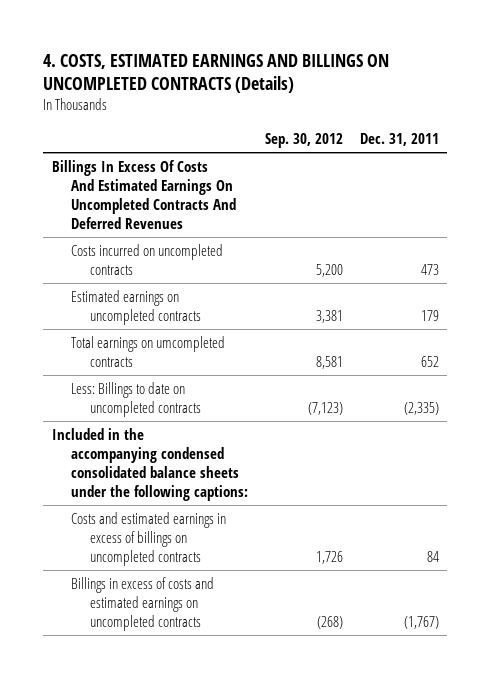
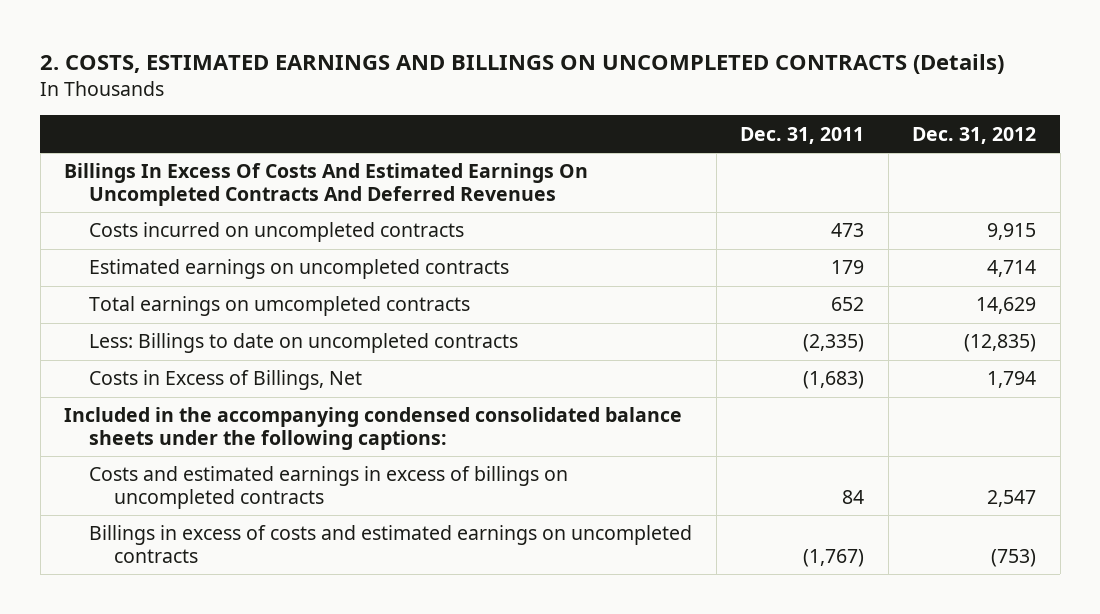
- 4. COSTS, ESTIMATED EARNINGS AND BILLINGS ON UNCOMPLETED CONTRACTS (Details)
+ 2. COSTS, ESTIMATED EARNINGS AND BILLINGS ON UNCOMPLETED CONTRACTS (Details)
- | Sep. 30, 2012 | Dec. 31, 2011
+ | Dec. 31, 2011 | Dec. 31, 2012
+ Costs in Excess of Billings, Net | (1,683) | 1,794

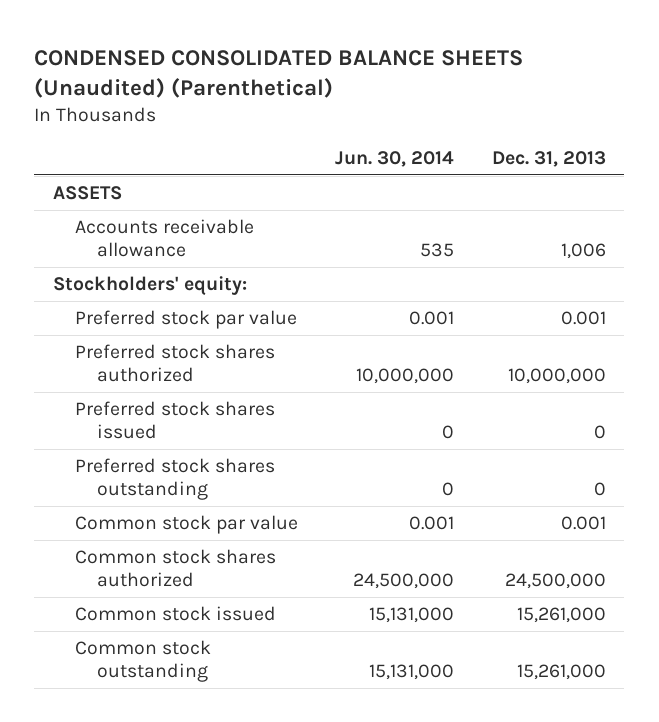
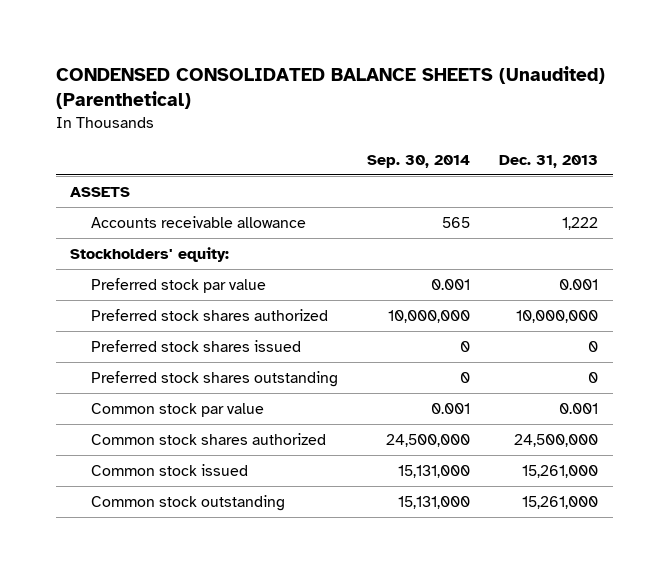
- | Jun. 30, 2014 | Dec. 31, 2013
+ | Sep. 30, 2014 | Dec. 31, 2013
- Accounts receivable allowance | 535 | 1,006
+ Accounts receivable allowance | 565 | 1,222

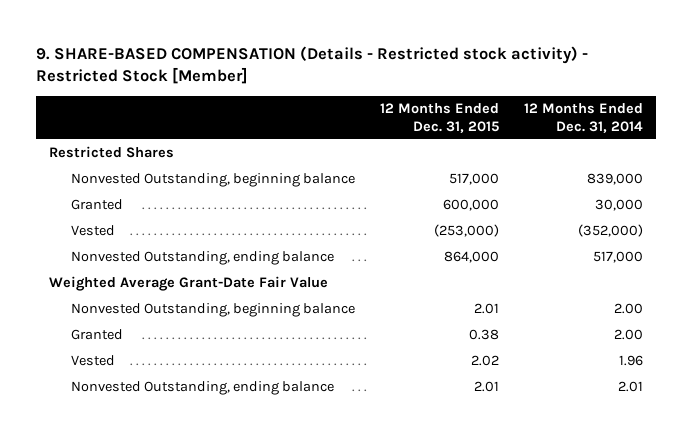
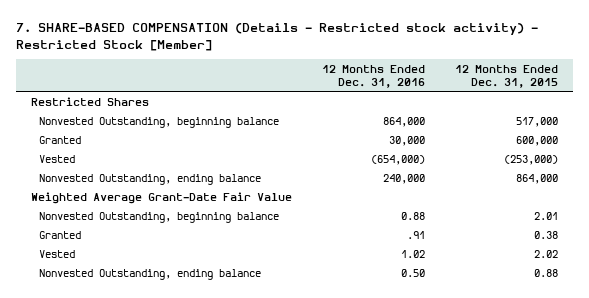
- 9. SHARE-BASED COMPENSATION (Details - Restricted stock activity) - Restricted Stock [Member]
+ 7. SHARE-BASED COMPENSATION (Details - Restricted stock activity) - Restricted Stock [Member]
- | 12 Months Ended Dec. 31, 2015 | 12 Months Ended Dec. 31, 2014
+ | 12 Months Ended Dec. 31, 2016 | 12 Months Ended Dec. 31, 2015
- Nonvested Outstanding, ending balance | 2.01 | 2.01
+ Nonvested Outstanding, ending balance | 0.50 | 0.88

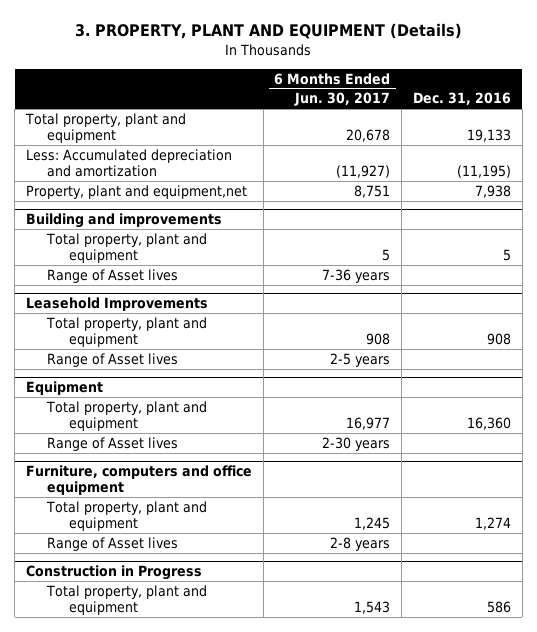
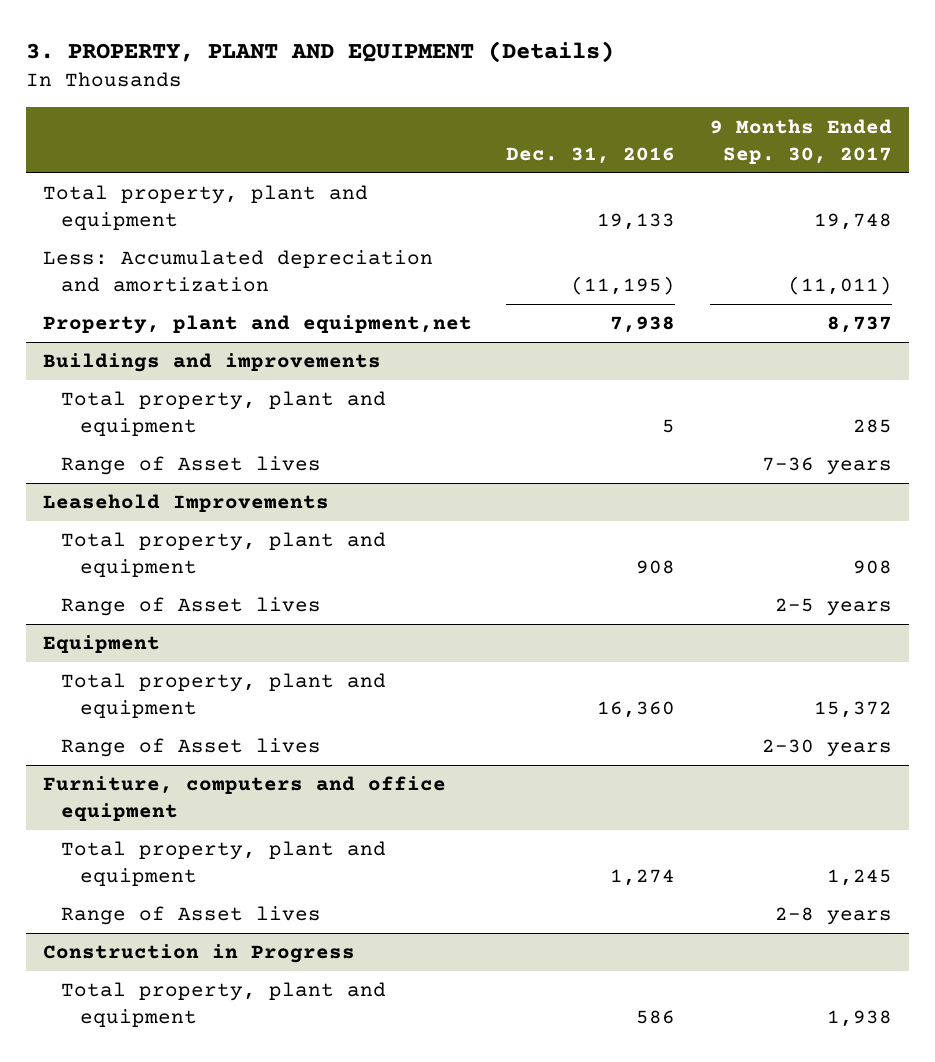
- | 6 Months Ended Jun. 30, 2017 | Dec. 31, 2016
+ | Dec. 31, 2016 | 9 Months Ended Sep. 30, 2017
- Building and improvements
+ Buildings and improvements

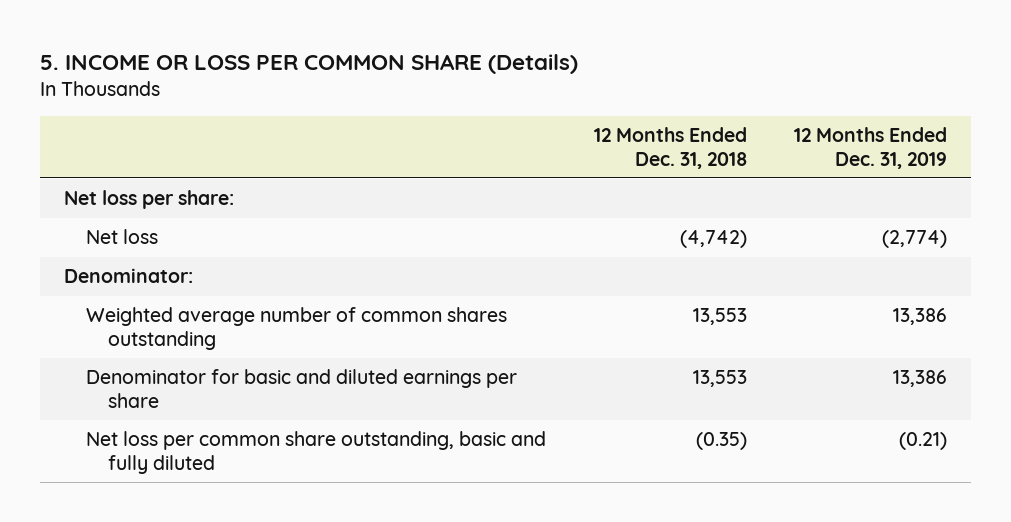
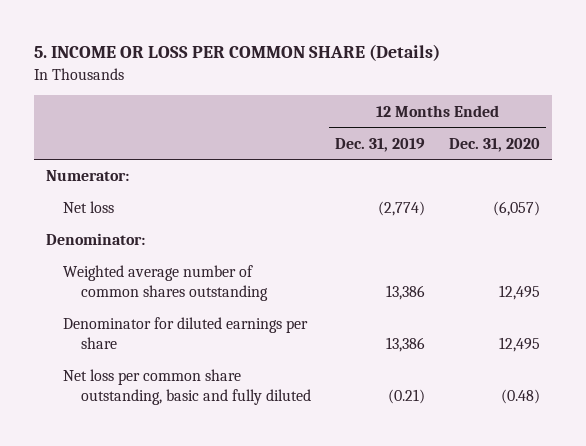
- | 12 Months Ended Dec. 31, 2018 | 12 Months Ended Dec. 31, 2019
+ | 12 Months Ended Dec. 31, 2019 | 12 Months Ended Dec. 31, 2020
- Net loss per share:
+ Numerator:
- Denominator for basic and diluted earnings per share | 13,553 | 13,386
+ Denominator for diluted earnings per share | 13,386 | 12,495

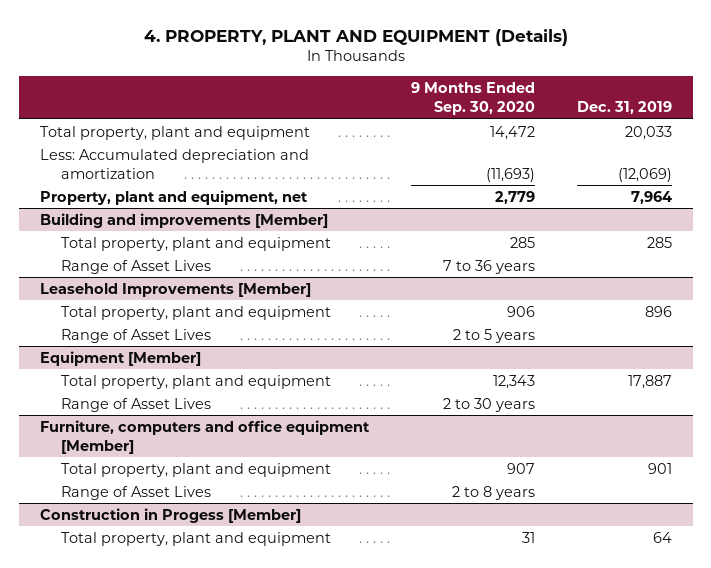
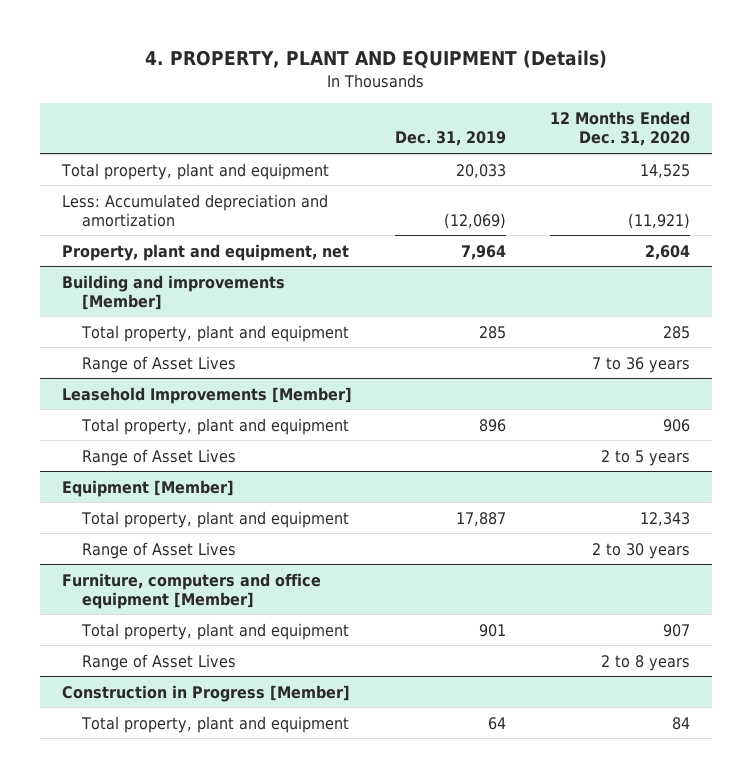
- | 9 Months Ended Sep. 30, 2020 | Dec. 31, 2019
+ | Dec. 31, 2019 | 12 Months Ended Dec. 31, 2020
- Construction in Progess [Member]
+ Construction in Progress [Member]

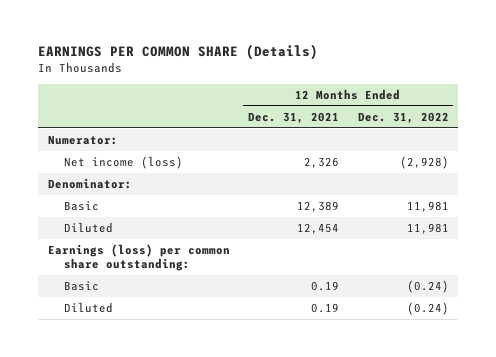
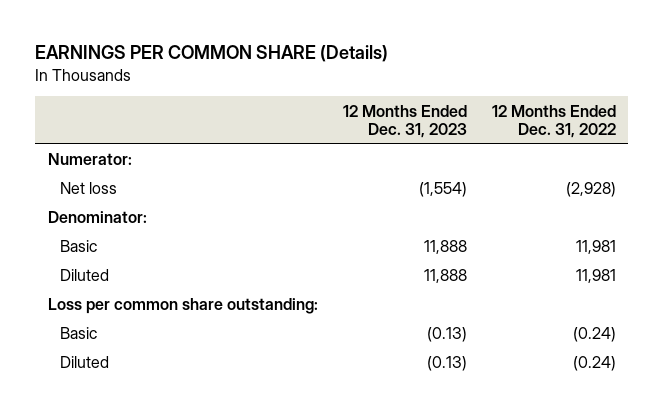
- | 12 Months Ended Dec. 31, 2021 | 12 Months Ended Dec. 31, 2022
+ | 12 Months Ended Dec. 31, 2023 | 12 Months Ended Dec. 31, 2022
- Net income (loss) | 2,326 | (2,928)
+ Net loss | (1,554) | (2,928)
- Earnings (loss) per common share outstanding:
+ Loss per common share outstanding:

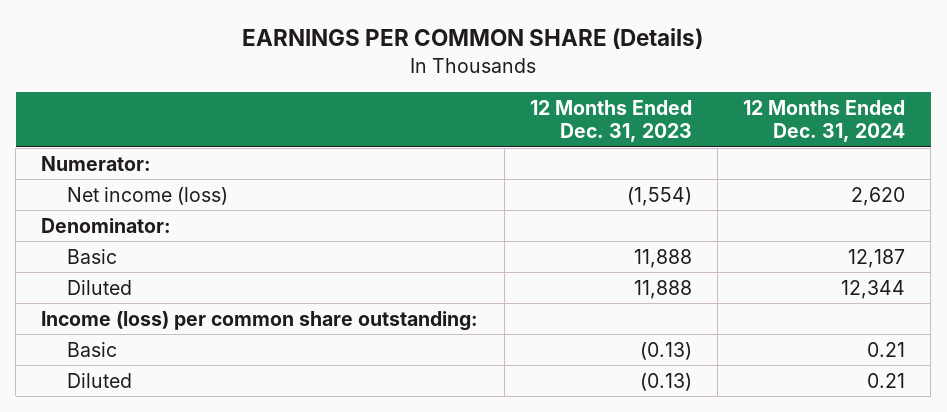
- | 12 Months Ended Dec. 31, 2023 | 12 Months Ended Dec. 31, 2022
+ | 12 Months Ended Dec. 31, 2023 | 12 Months Ended Dec. 31, 2024
- Net loss | (1,554) | (2,928)
+ Net income (loss) | (1,554) | 2,620
- Loss per common share outstanding:
+ Income (loss) per common share outstanding:

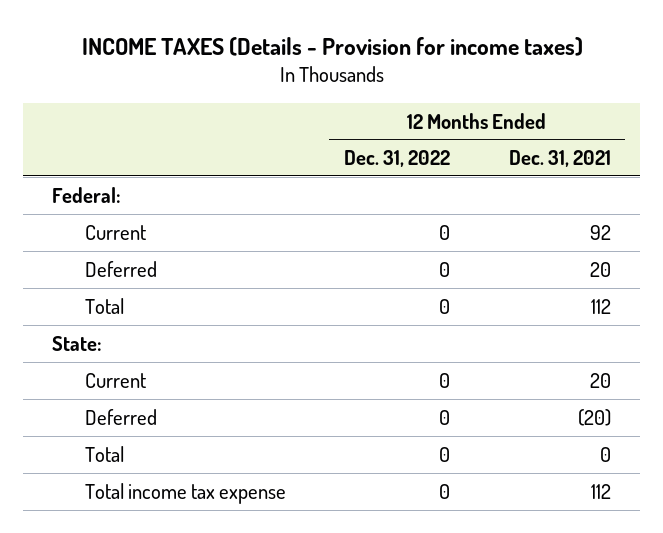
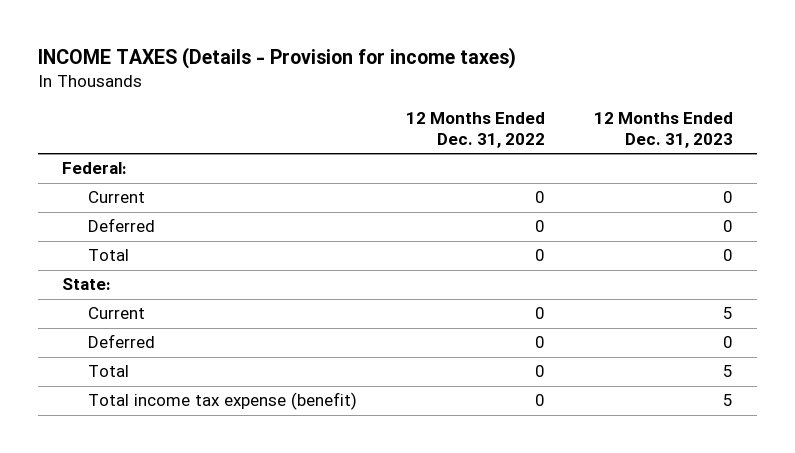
- | 12 Months Ended Dec. 31, 2022 | 12 Months Ended Dec. 31, 2021
+ | 12 Months Ended Dec. 31, 2022 | 12 Months Ended Dec. 31, 2023
- Total income tax expense | 0 | 112
+ Total income tax expense (benefit) | 0 | 5

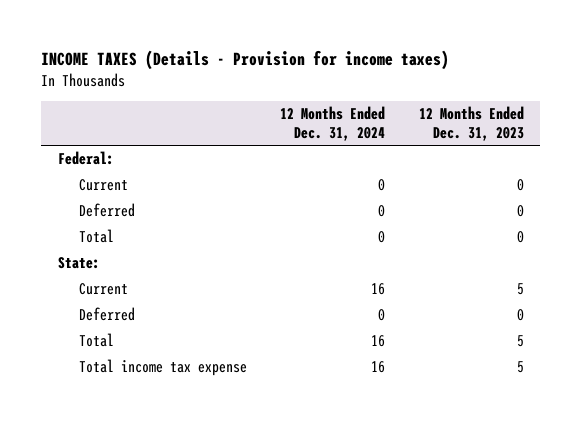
- | 12 Months Ended Dec. 31, 2022 | 12 Months Ended Dec. 31, 2023
+ | 12 Months Ended Dec. 31, 2024 | 12 Months Ended Dec. 31, 2023
- Total income tax expense (benefit) | 0 | 5
+ Total income tax expense | 16 | 5

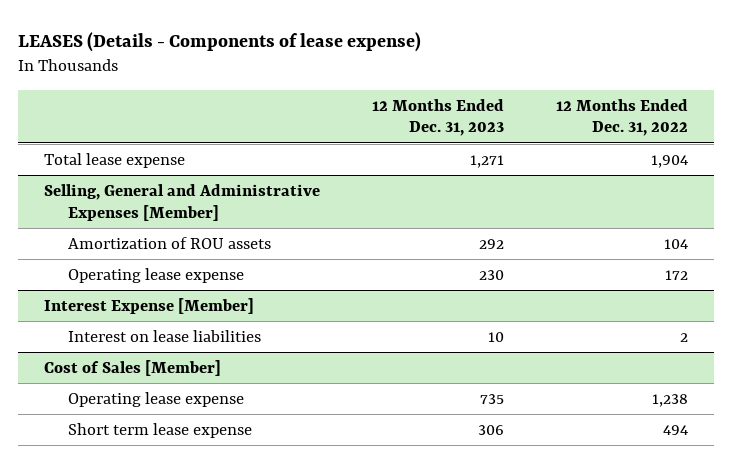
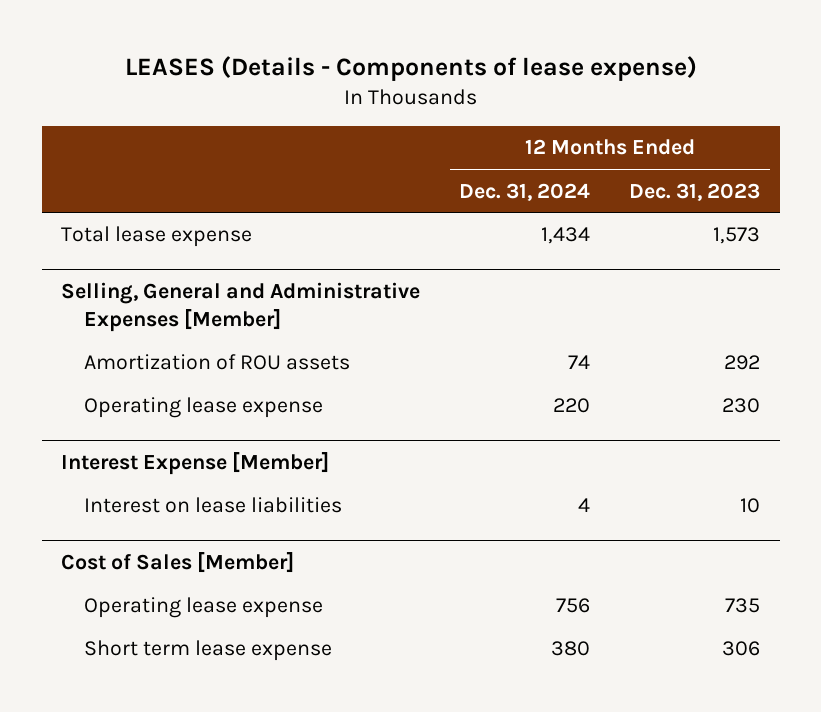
- | 12 Months Ended Dec. 31, 2023 | 12 Months Ended Dec. 31, 2022
+ | 12 Months Ended Dec. 31, 2024 | 12 Months Ended Dec. 31, 2023
- Total lease expense | 1,271 | 1,904
+ Total lease expense | 1,434 | 1,573

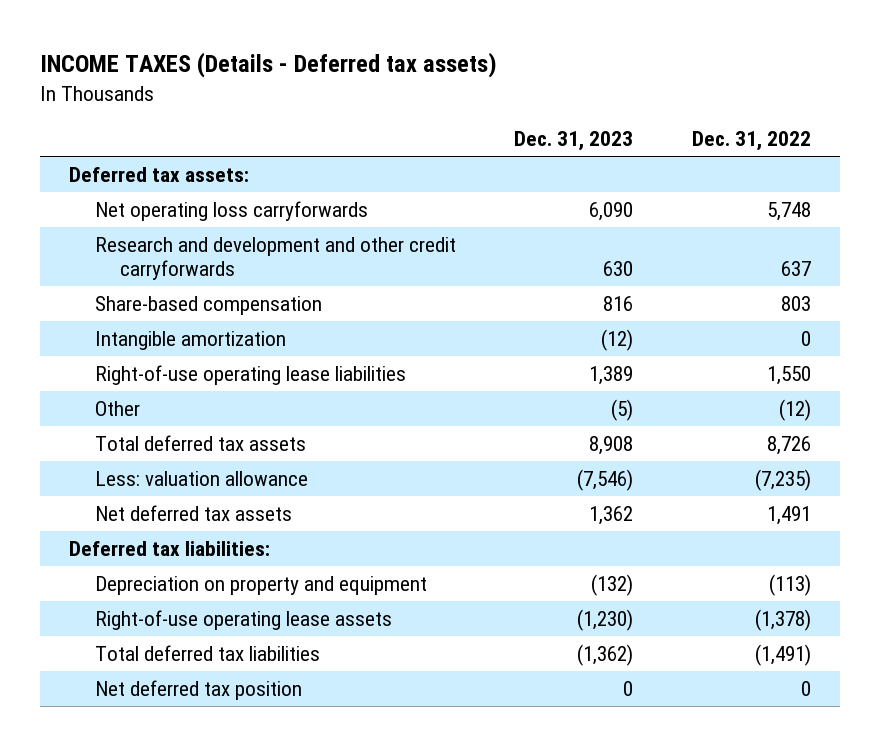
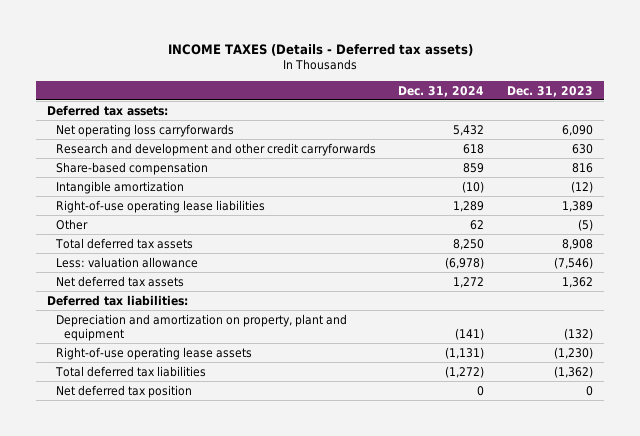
- | Dec. 31, 2023 | Dec. 31, 2022
+ | Dec. 31, 2024 | Dec. 31, 2023
- Depreciation on property and equipment | (132) | (113)
+ Depreciation and amortization on property, plant and equipment | (141) | (132)

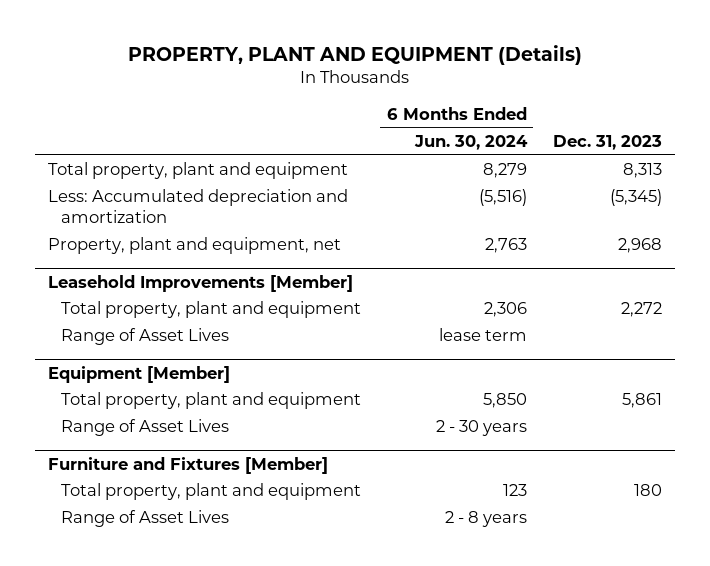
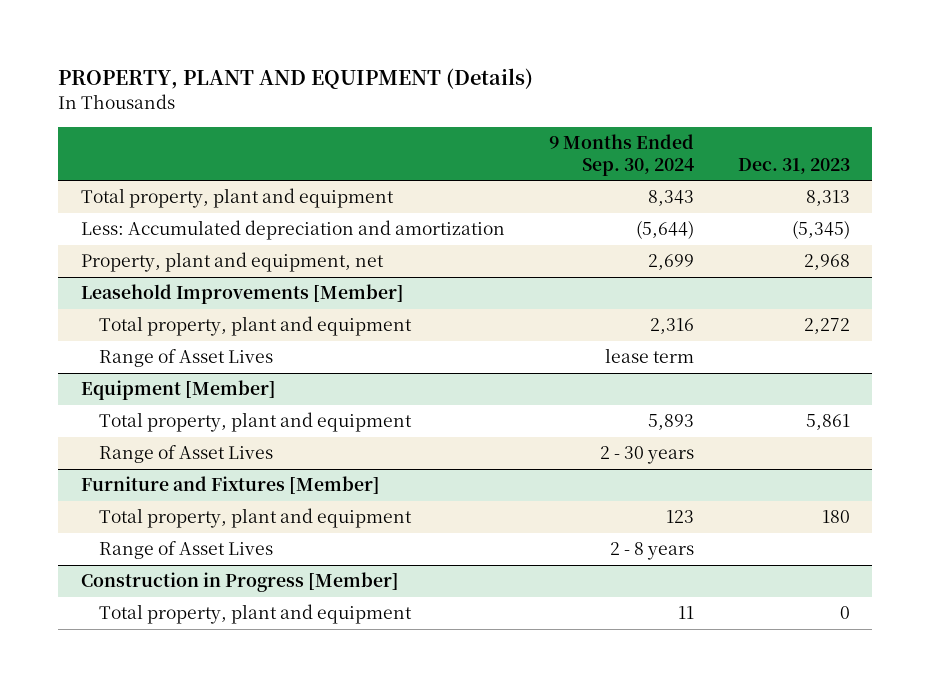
- | 6 Months Ended Jun. 30, 2024 | Dec. 31, 2023
+ | 9 Months Ended Sep. 30, 2024 | Dec. 31, 2023
+ Construction in Progress [Member]
+ Total property, plant and equipment | 11 | 0

